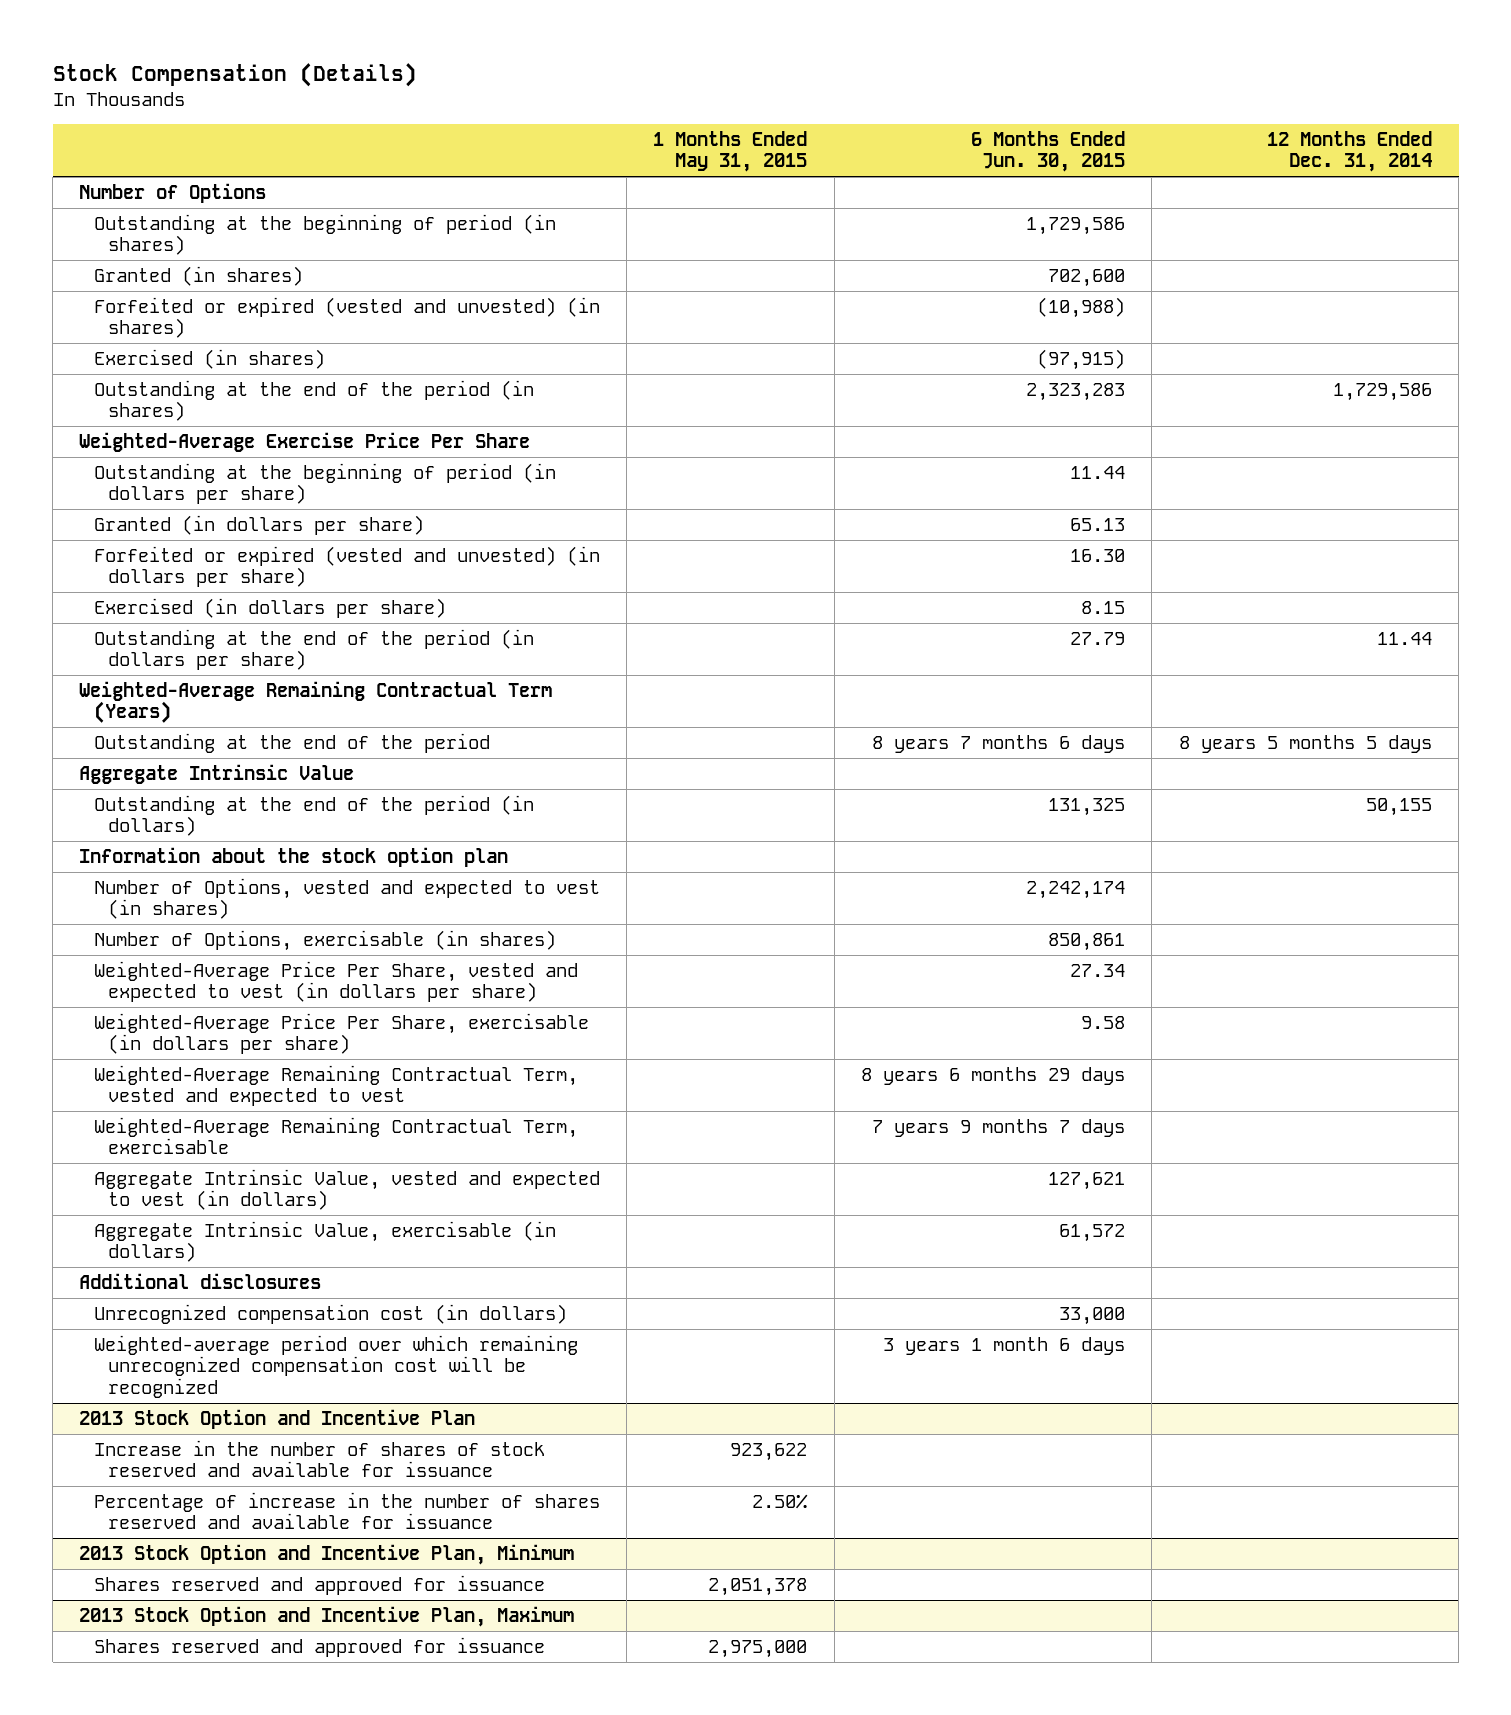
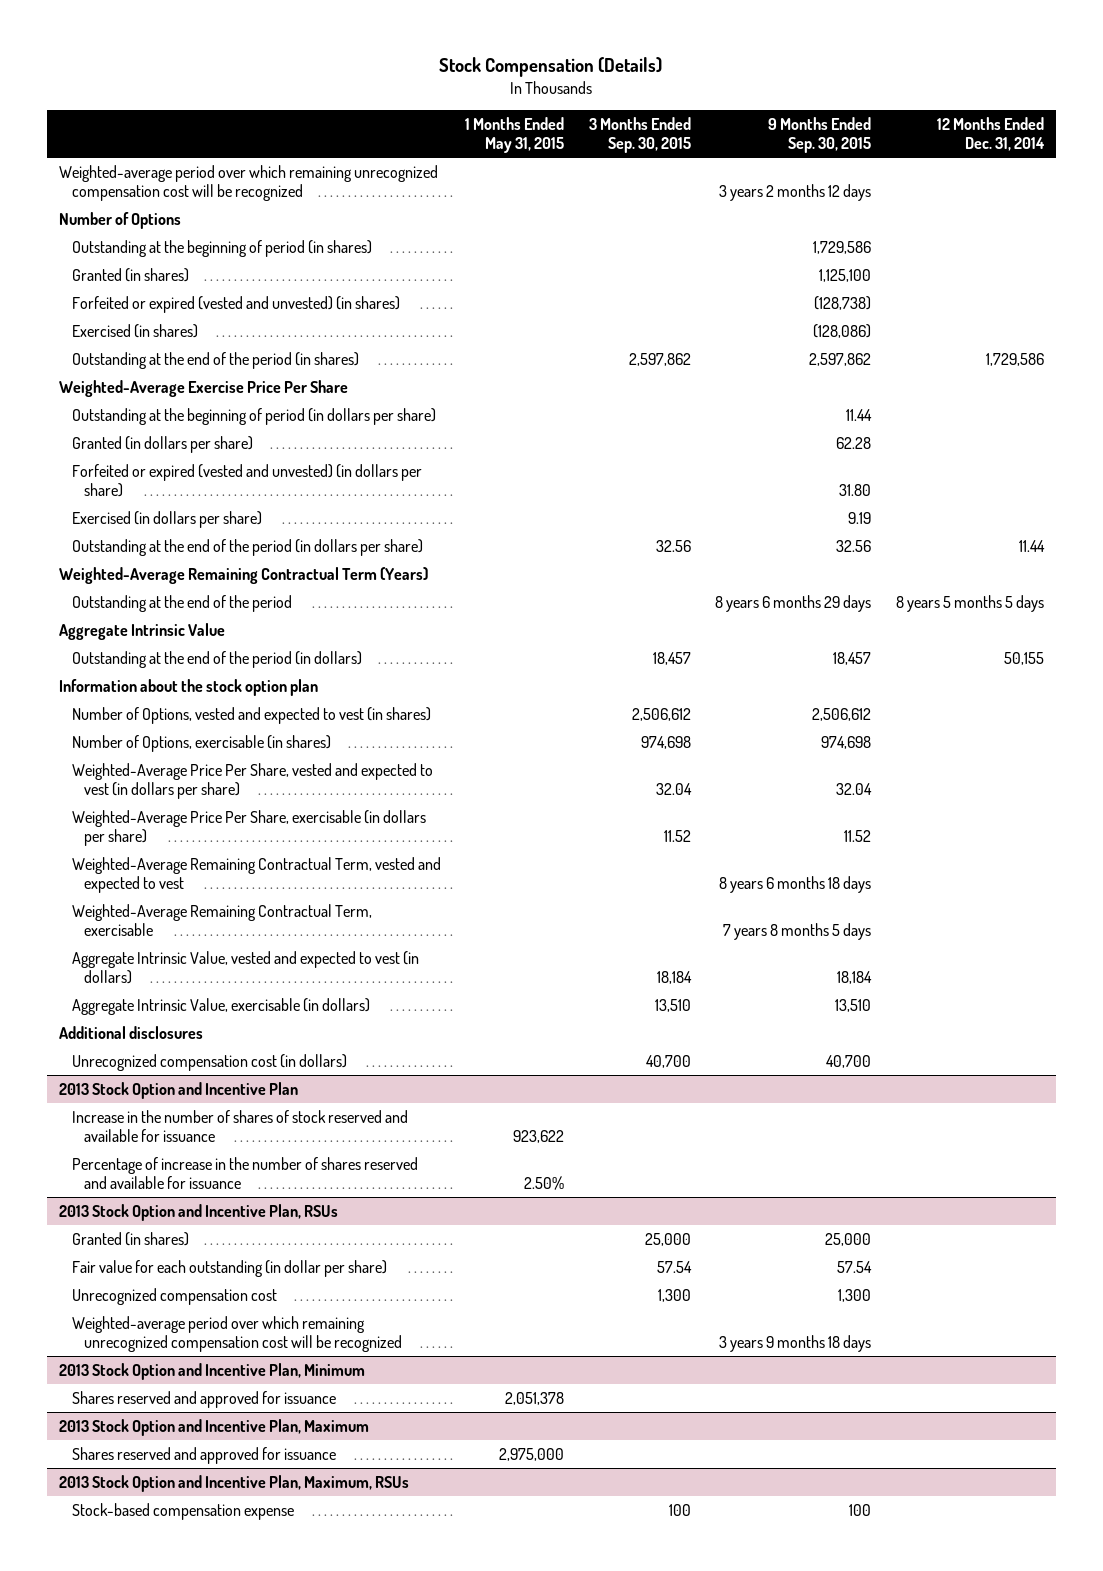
- | 1 Months Ended May 31, 2015 | 6 Months Ended Jun. 30, 2015 | 12 Months Ended Dec. 31, 2014
+ | 1 Months Ended May 31, 2015 | 3 Months Ended Sep. 30, 2015 | 9 Months Ended Sep. 30, 2015 | 12 Months Ended Dec. 31, 2014
moved up: Weighted-average period over which remaining unrecognized compensation cost will be recognized | | | 3 years 2 months 12 days |
+ 2013 Stock Option and Incentive Plan, RSUs
+ Granted (in shares) | | 25,000 | 25,000 |
+ Fair value for each outstanding (in dollar per share) | | 57.54 | 57.54 |
+ Unrecognized compensation cost | | 1,300 | 1,300 |
+ Weighted-average period over which remaining unrecognized compensation cost will be recognized | | | 3 years 9 months 18 days |
+ 2013 Stock Option and Incentive Plan, Maximum, RSUs
+ Stock-based compensation expense | | 100 | 100 |

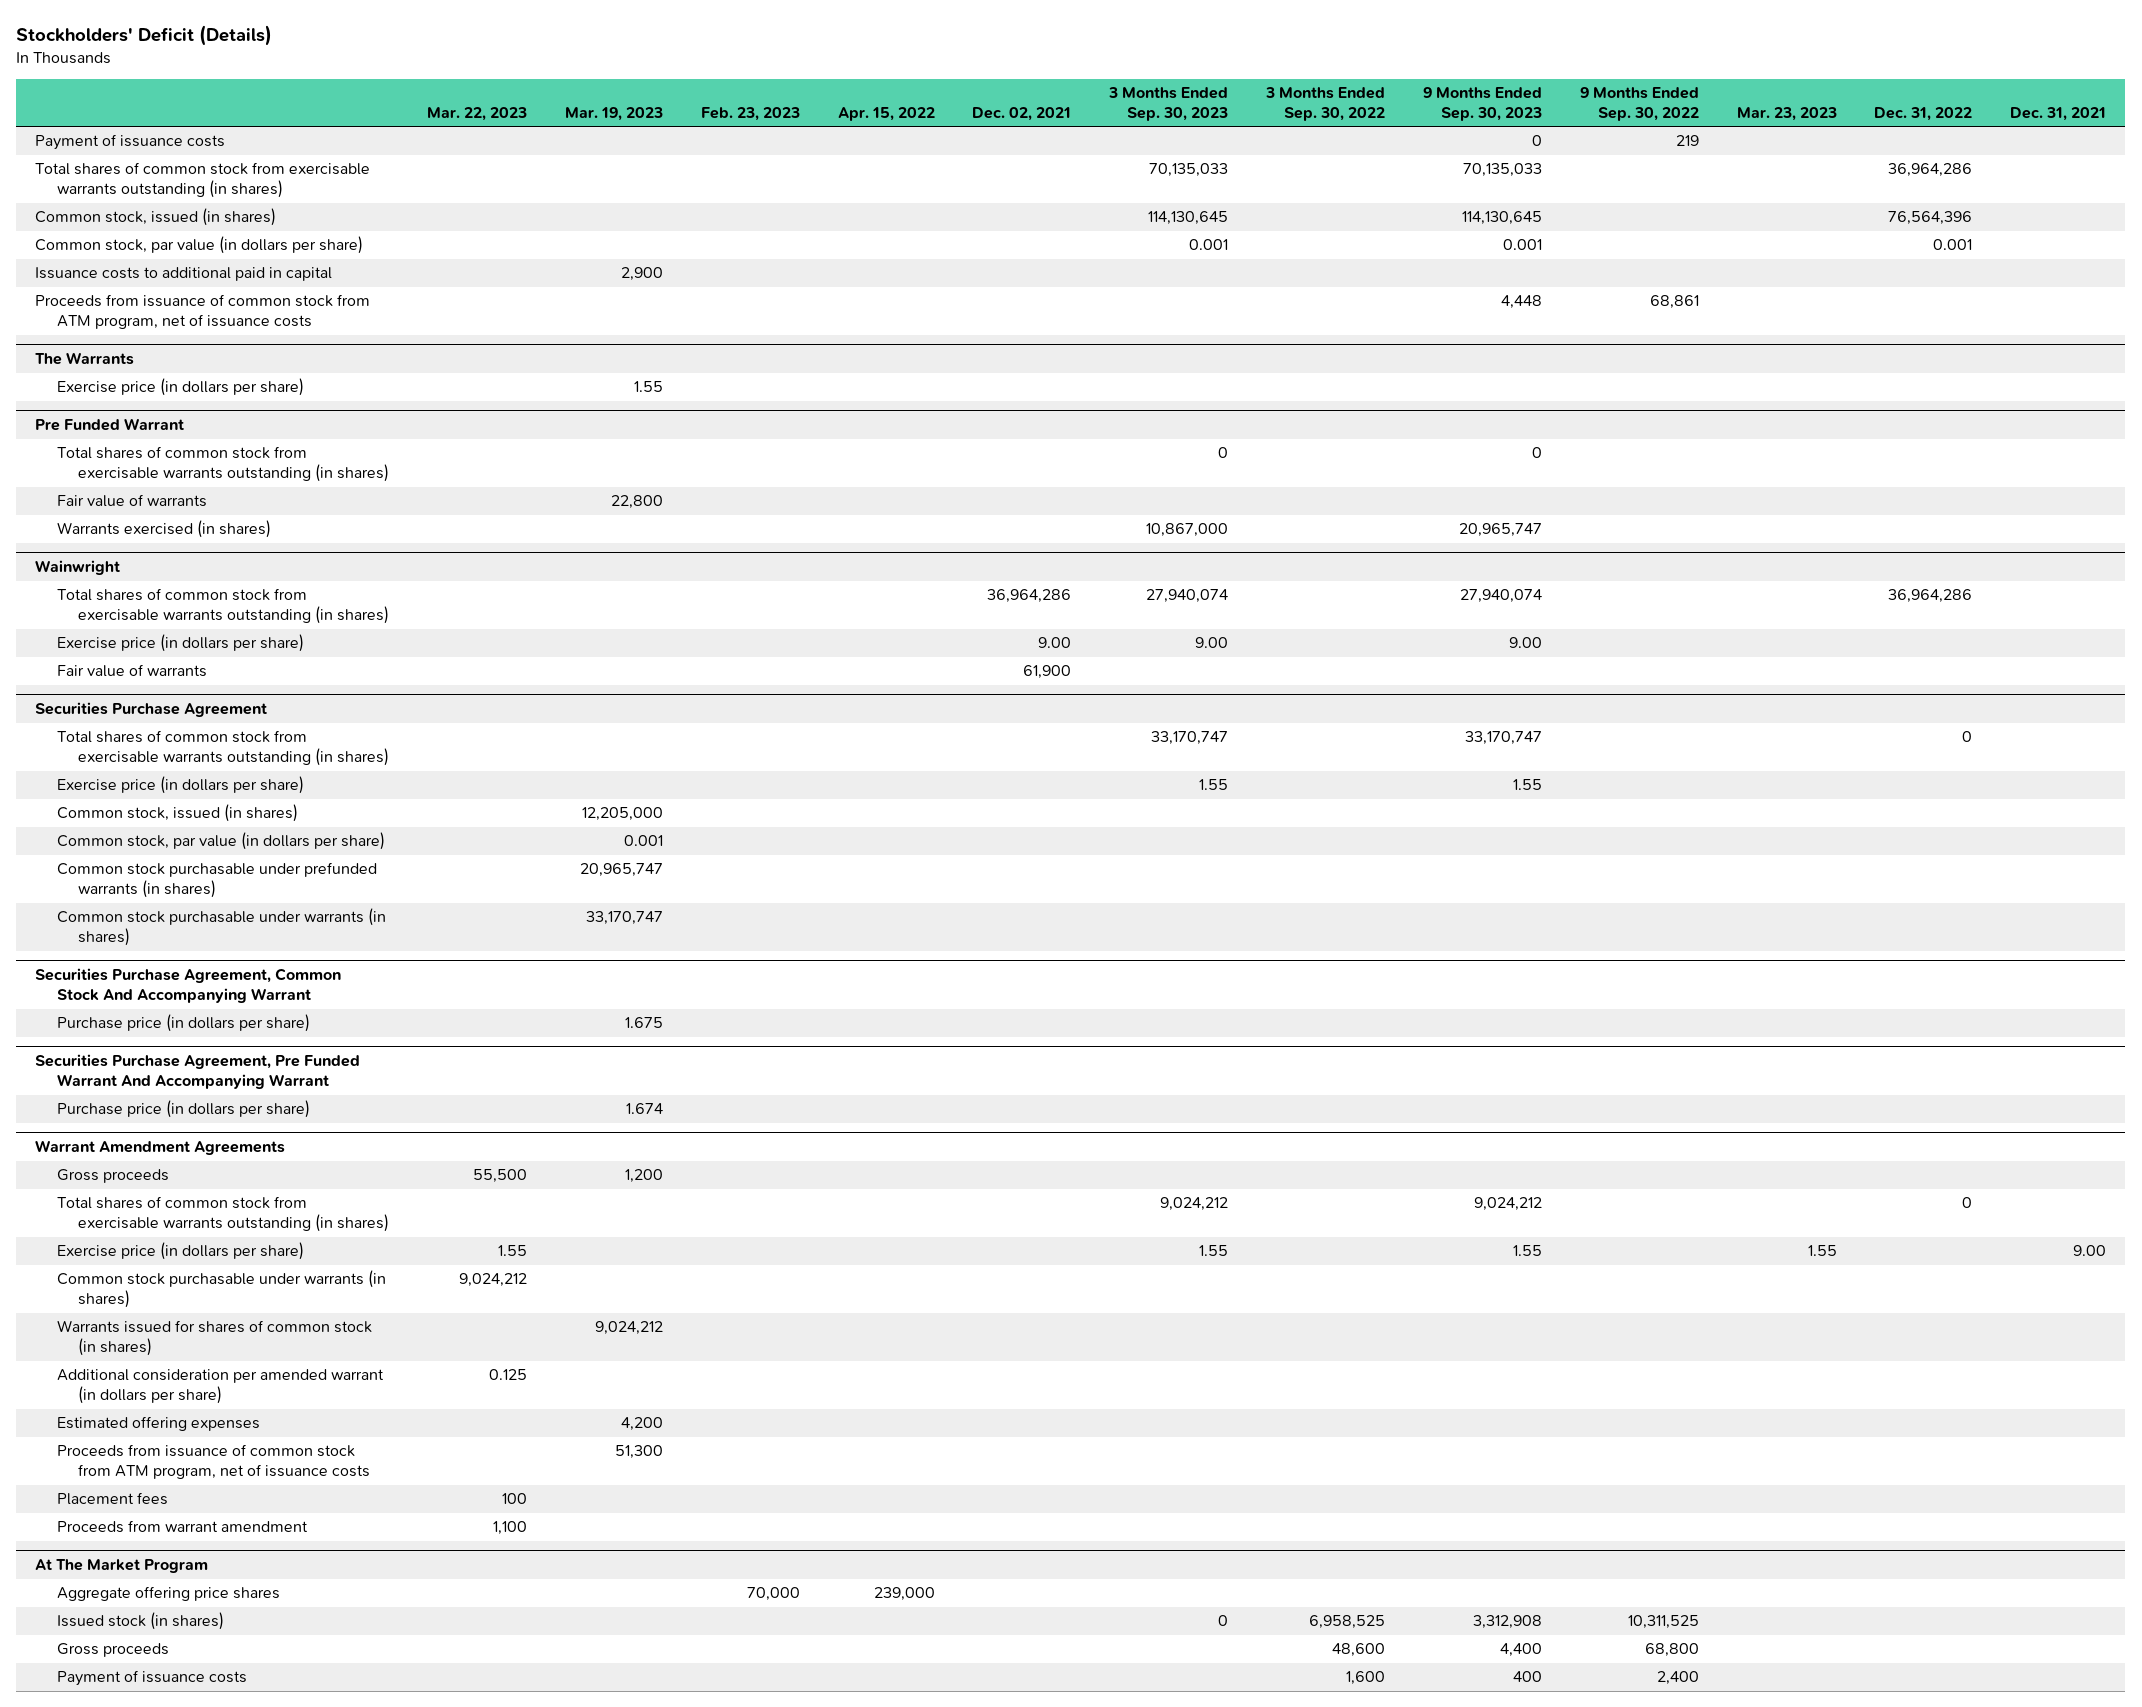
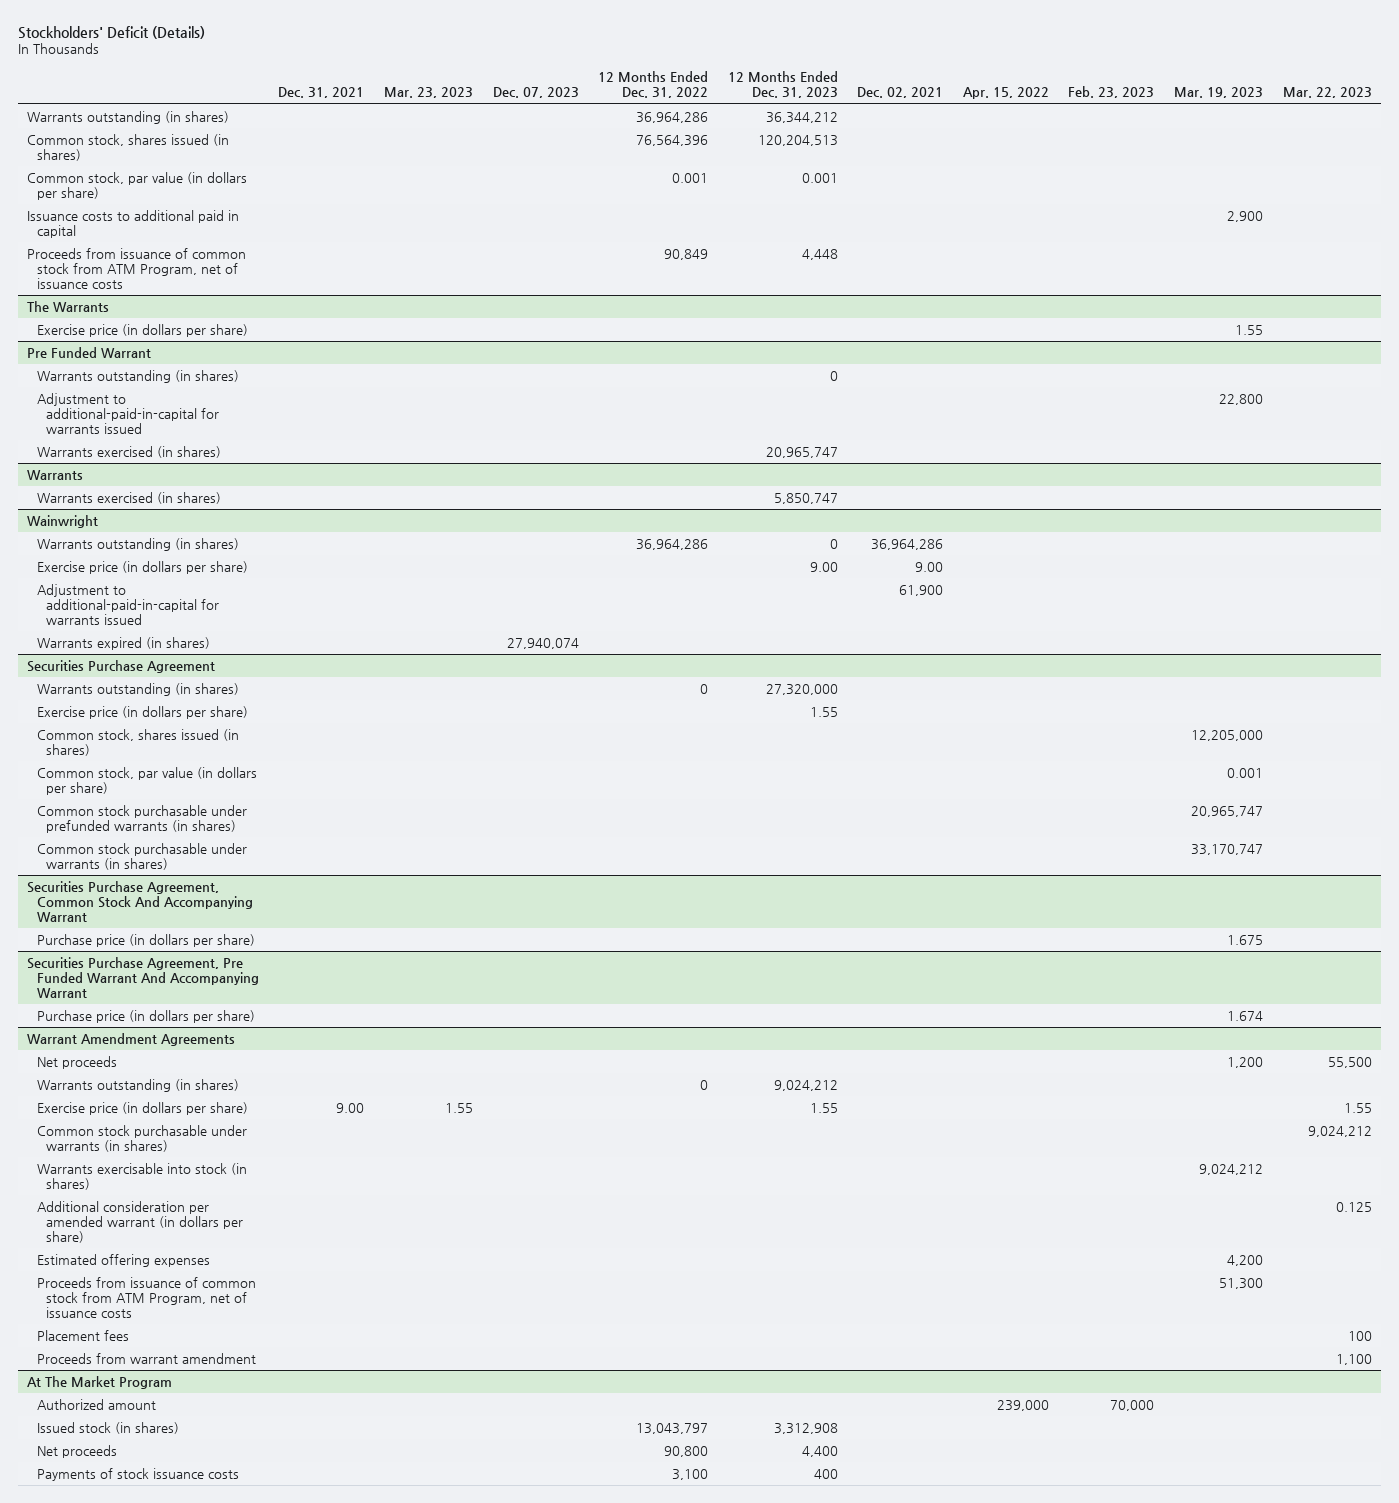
- | Mar. 22, 2023 | Mar. 19, 2023 | Feb. 23, 2023 | Apr. 15, 2022 | Dec. 02, 2021 | 3 Months Ended Sep. 30, 2023 | 3 Months Ended Sep. 30, 2022 | 9 Months Ended Sep. 30, 2023 | 9 Months Ended Sep. 30, 2022 | Mar. 23, 2023 | Dec. 31, 2022 | Dec. 31, 2021
+ | Dec. 31, 2021 | Mar. 23, 2023 | Dec. 07, 2023 | 12 Months Ended Dec. 31, 2022 | 12 Months Ended Dec. 31, 2023 | Dec. 02, 2021 | Apr. 15, 2022 | Feb. 23, 2023 | Mar. 19, 2023 | Mar. 22, 2023
- Payment of issuance costs | | | | | | | | 0 | 219 | | |
- Total shares of common stock from exercisable warrants outstanding (in shares) | | | | | | 70,135,033 | | 70,135,033 | | | 36,964,286 |
- Common stock, issued (in shares) | | | | | | 114,130,645 | | 114,130,645 | | | 76,564,396 |
+ Warrants outstanding (in shares) | | | | 36,964,286 | 36,344,212 | | | | |
+ Common stock, shares issued (in shares) | | | | 76,564,396 | 120,204,513 | | | | |
- Proceeds from issuance of common stock from ATM program, net of issuance costs | | | | | | | | 4,448 | 68,861 | | |
+ Proceeds from issuance of common stock from ATM Program, net of issuance costs | | | | 90,849 | 4,448 | | | | |
@ Pre Funded Warrant
- Total shares of common stock from exercisable warrants outstanding (in shares) | | | | | | 0 | | 0 | | | |
- Fair value of warrants | | 22,800 | | | | | | | | | |
+ Warrants outstanding (in shares) | | | | | 0 | | | | |
+ Adjustment to additional-paid-in-capital for warrants issued | | | | | | | | | 22,800 |
+ Warrants
+ Warrants exercised (in shares) | | | | | 5,850,747 | | | | |
@ Wainwright
- Total shares of common stock from exercisable warrants outstanding (in shares) | | | | | 36,964,286 | 27,940,074 | | 27,940,074 | | | 36,964,286 |
+ Warrants outstanding (in shares) | | | | 36,964,286 | 0 | 36,964,286 | | | |
- Fair value of warrants | | | | | 61,900 | | | | | | |
+ Adjustment to additional-paid-in-capital for warrants issued | | | | | | 61,900 | | | |
+ Warrants expired (in shares) | | | 27,940,074 | | | | | | |
@ Securities Purchase Agreement
- Total shares of common stock from exercisable warrants outstanding (in shares) | | | | | | 33,170,747 | | 33,170,747 | | | 0 |
+ Warrants outstanding (in shares) | | | | 0 | 27,320,000 | | | | |
- Common stock, issued (in shares) | | 12,205,000 | | | | | | | | | |
+ Common stock, shares issued (in shares) | | | | | | | | | 12,205,000 |
@ Warrant Amendment Agreements
- Gross proceeds | 55,500 | 1,200 | | | | | | | | | |
- Total shares of common stock from exercisable warrants outstanding (in shares) | | | | | | 9,024,212 | | 9,024,212 | | | 0 |
+ Net proceeds | | | | | | | | | 1,200 | 55,500
+ Warrants outstanding (in shares) | | | | 0 | 9,024,212 | | | | |
- Warrants issued for shares of common stock (in shares) | | 9,024,212 | | | | | | | | | |
+ Warrants exercisable into stock (in shares) | | | | | | | | | 9,024,212 |
- Proceeds from issuance of common stock from ATM program, net of issuance costs | | 51,300 | | | | | | | | | |
+ Proceeds from issuance of common stock from ATM Program, net of issuance costs | | | | | | | | | 51,300 |
@ At The Market Program
- Aggregate offering price shares | | | 70,000 | 239,000 | | | | | | | |
+ Authorized amount | | | | | | | 239,000 | 70,000 | |
- Gross proceeds | | | | | | | 48,600 | 4,400 | 68,800 | | |
- Payment of issuance costs | | | | | | | 1,600 | 400 | 2,400 | | |
+ Net proceeds | | | | 90,800 | 4,400 | | | | |
+ Payments of stock issuance costs | | | | 3,100 | 400 | | | | |

